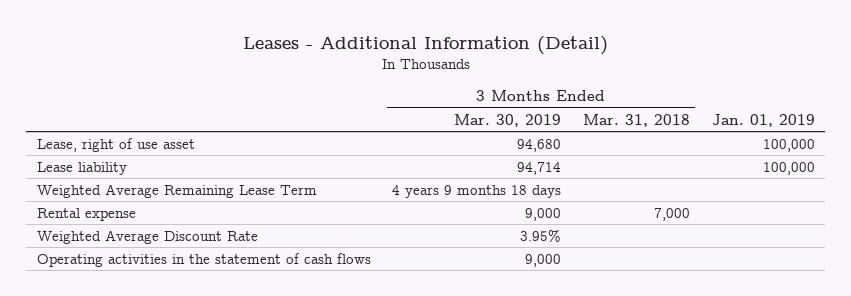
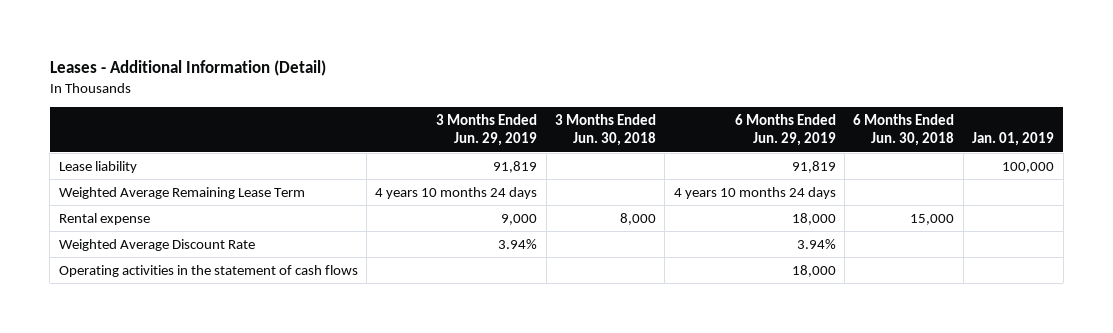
- | 3 Months Ended Mar. 30, 2019 | 3 Months Ended Mar. 31, 2018 | Jan. 01, 2019
+ | 3 Months Ended Jun. 29, 2019 | 3 Months Ended Jun. 30, 2018 | 6 Months Ended Jun. 29, 2019 | 6 Months Ended Jun. 30, 2018 | Jan. 01, 2019
- Lease, right of use asset | 94,680 | | 100,000

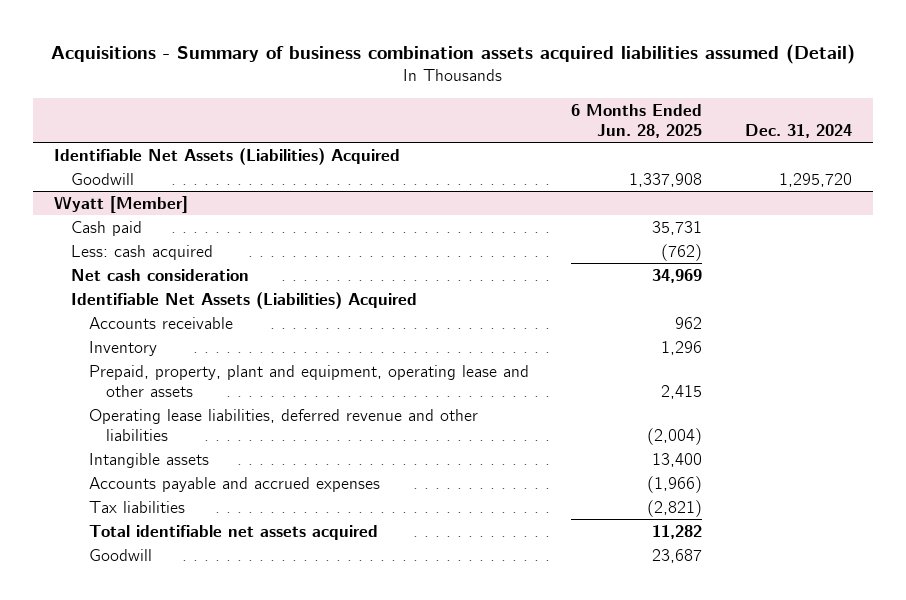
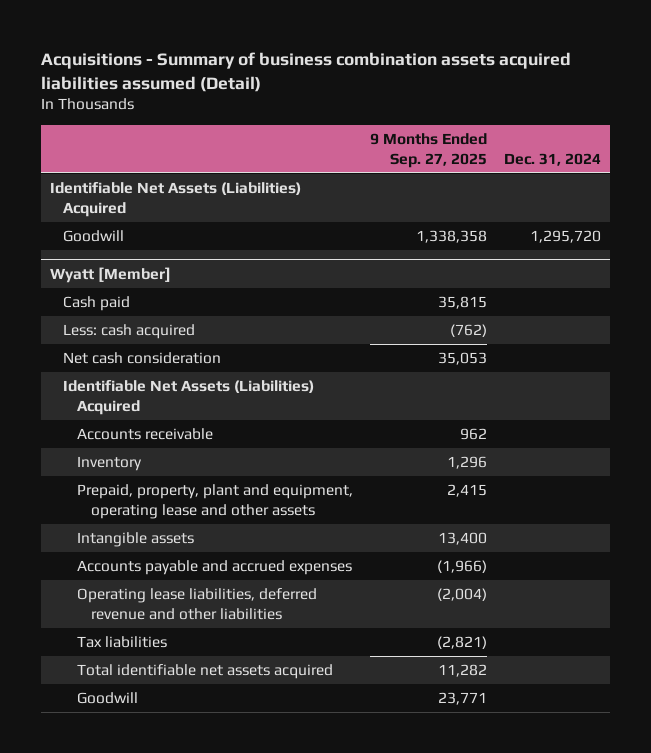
- | 6 Months Ended Jun. 28, 2025 | Dec. 31, 2024
+ | 9 Months Ended Sep. 27, 2025 | Dec. 31, 2024
@ Wyatt [Member]
moved down: Operating lease liabilities, deferred revenue and other liabilities | (2,004) |

